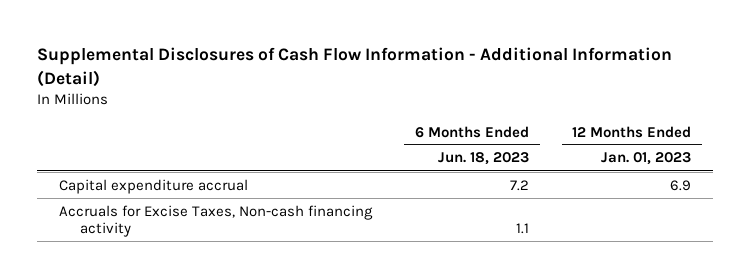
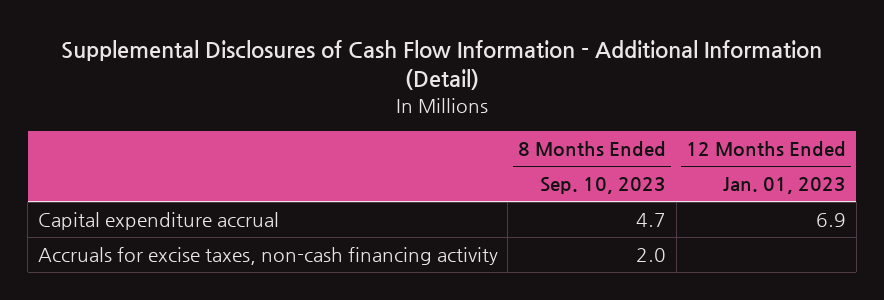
- | 6 Months Ended Jun. 18, 2023 | 12 Months Ended Jan. 01, 2023
+ | 8 Months Ended Sep. 10, 2023 | 12 Months Ended Jan. 01, 2023
- Accruals for Excise Taxes, Non-cash financing activity | 1.1 |
+ Accruals for excise taxes, non-cash financing activity | 2.0 |

